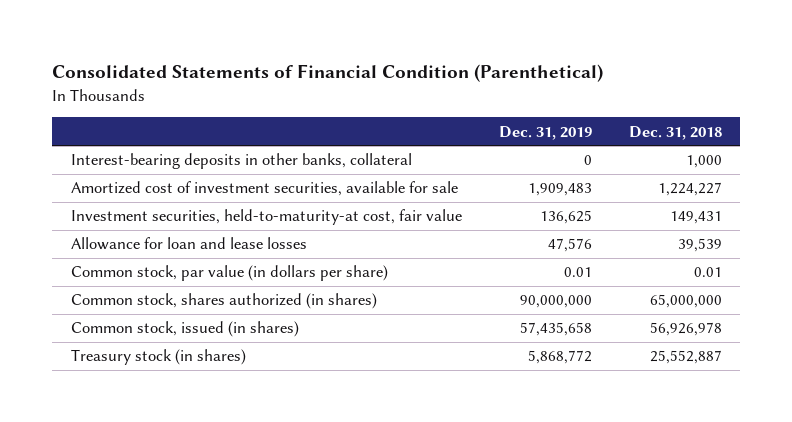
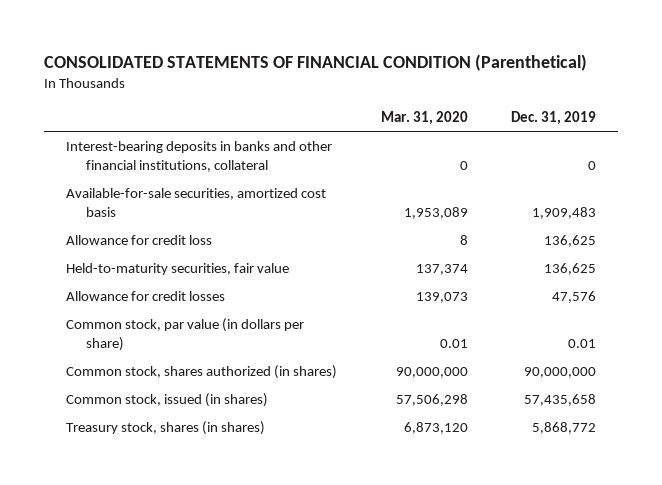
- Consolidated Statements of Financial Condition (Parenthetical)
+ CONSOLIDATED STATEMENTS OF FINANCIAL CONDITION (Parenthetical)
- | Dec. 31, 2019 | Dec. 31, 2018
+ | Mar. 31, 2020 | Dec. 31, 2019
- Interest-bearing deposits in other banks, collateral | 0 | 1,000
- Amortized cost of investment securities, available for sale | 1,909,483 | 1,224,227
- Investment securities, held-to-maturity-at cost, fair value | 136,625 | 149,431
- Allowance for loan and lease losses | 47,576 | 39,539
+ Interest-bearing deposits in banks and other financial institutions, collateral | 0 | 0
+ Available-for-sale securities, amortized cost basis | 1,953,089 | 1,909,483
+ Allowance for credit loss | 8 | 136,625
+ Held-to-maturity securities, fair value | 137,374 | 136,625
+ Allowance for credit losses | 139,073 | 47,576
- Treasury stock (in shares) | 5,868,772 | 25,552,887
+ Treasury stock, shares (in shares) | 6,873,120 | 5,868,772

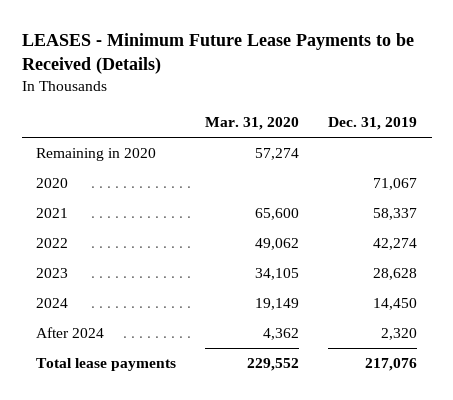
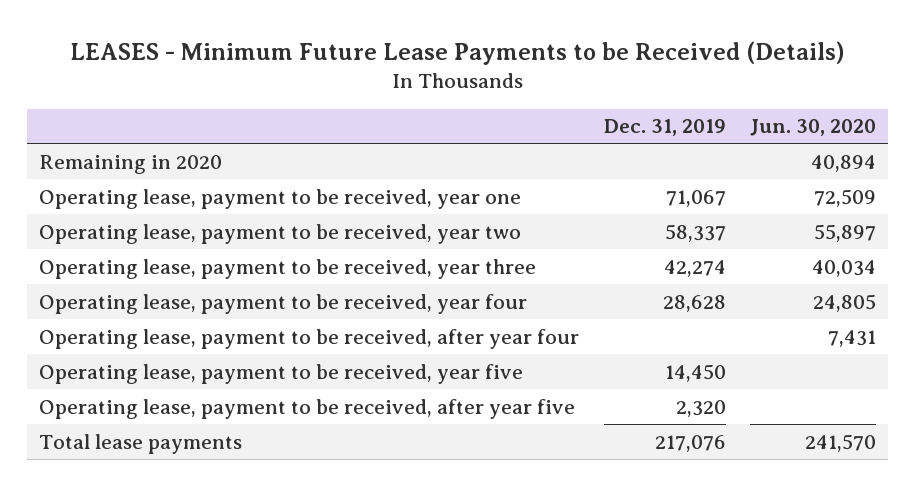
- | Mar. 31, 2020 | Dec. 31, 2019
+ | Dec. 31, 2019 | Jun. 30, 2020
- 2020 | | 71,067
- 2021 | 65,600 | 58,337
- 2022 | 49,062 | 42,274
- 2023 | 34,105 | 28,628
- 2024 | 19,149 | 14,450
- After 2024 | 4,362 | 2,320
+ Operating lease, payment to be received, year one | 71,067 | 72,509
+ Operating lease, payment to be received, year two | 58,337 | 55,897
+ Operating lease, payment to be received, year three | 42,274 | 40,034
+ Operating lease, payment to be received, year four | 28,628 | 24,805
+ Operating lease, payment to be received, after year four | | 7,431
+ Operating lease, payment to be received, year five | 14,450 |
+ Operating lease, payment to be received, after year five | 2,320 |

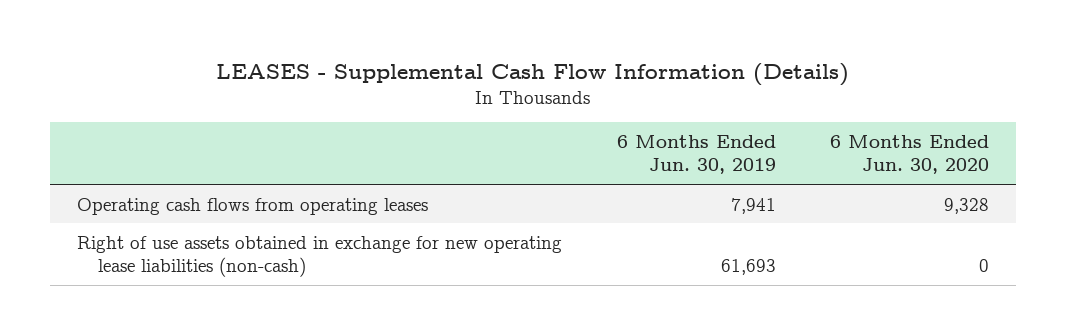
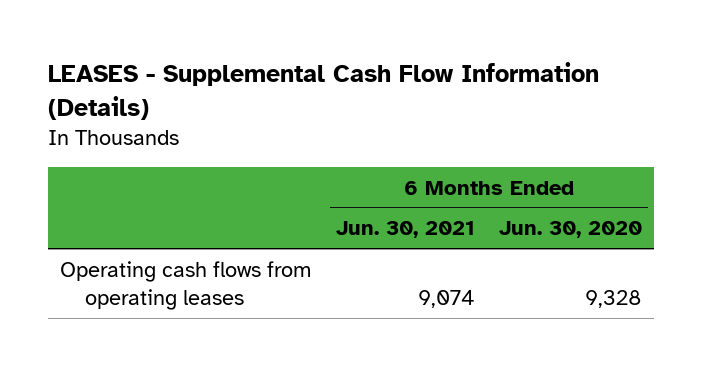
- | 6 Months Ended Jun. 30, 2019 | 6 Months Ended Jun. 30, 2020
+ | 6 Months Ended Jun. 30, 2021 | 6 Months Ended Jun. 30, 2020
- Right of use assets obtained in exchange for new operating lease liabilities (non-cash) | 61,693 | 0

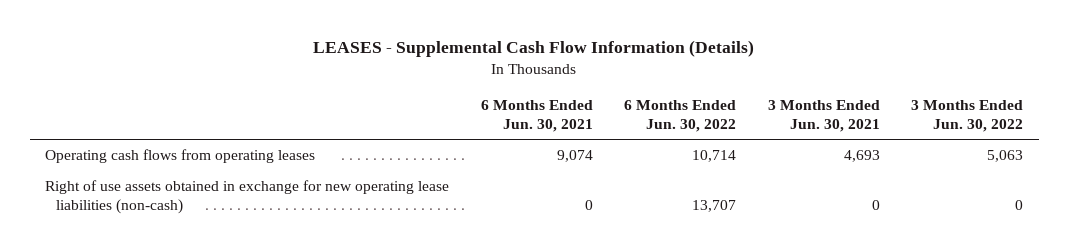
- | 6 Months Ended Jun. 30, 2021 | 6 Months Ended Jun. 30, 2020
+ | 6 Months Ended Jun. 30, 2021 | 6 Months Ended Jun. 30, 2022 | 3 Months Ended Jun. 30, 2021 | 3 Months Ended Jun. 30, 2022
+ Right of use assets obtained in exchange for new operating lease liabilities (non-cash) | 0 | 13,707 | 0 | 0

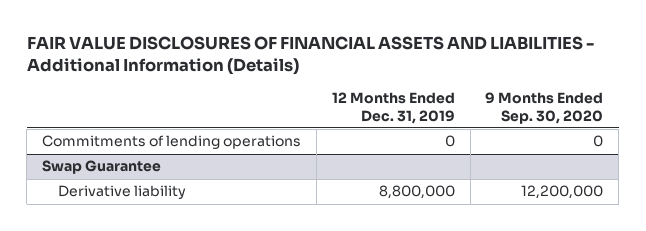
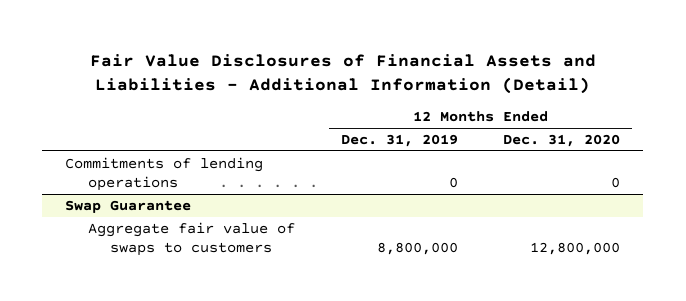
- FAIR VALUE DISCLOSURES OF FINANCIAL ASSETS AND LIABILITIES - Additional Information (Details)
+ Fair Value Disclosures of Financial Assets and Liabilities - Additional Information (Detail)
- | 12 Months Ended Dec. 31, 2019 | 9 Months Ended Sep. 30, 2020
+ | 12 Months Ended Dec. 31, 2019 | 12 Months Ended Dec. 31, 2020
@ Swap Guarantee
- Derivative liability | 8,800,000 | 12,200,000
+ Aggregate fair value of swaps to customers | 8,800,000 | 12,800,000

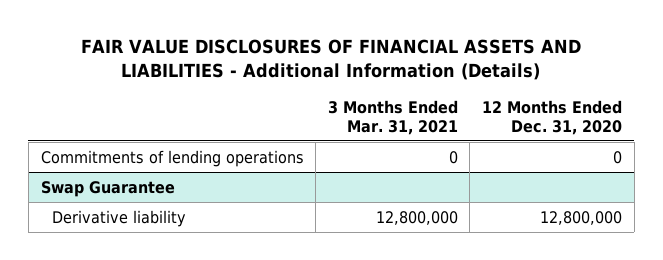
- Fair Value Disclosures of Financial Assets and Liabilities - Additional Information (Detail)
+ FAIR VALUE DISCLOSURES OF FINANCIAL ASSETS AND LIABILITIES - Additional Information (Details)
- | 12 Months Ended Dec. 31, 2019 | 12 Months Ended Dec. 31, 2020
+ | 3 Months Ended Mar. 31, 2021 | 12 Months Ended Dec. 31, 2020
@ Swap Guarantee
- Aggregate fair value of swaps to customers | 8,800,000 | 12,800,000
+ Derivative liability | 12,800,000 | 12,800,000

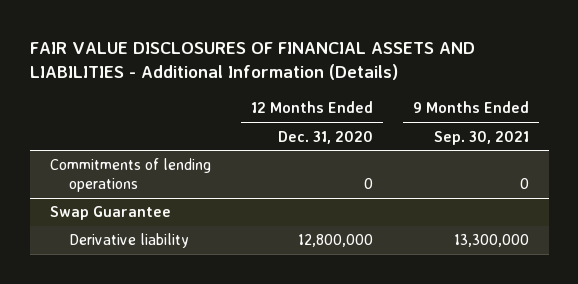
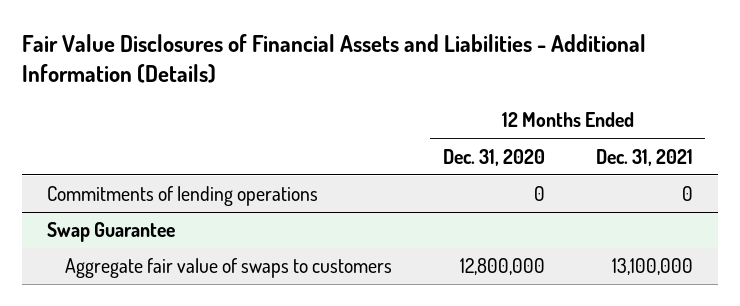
- FAIR VALUE DISCLOSURES OF FINANCIAL ASSETS AND LIABILITIES - Additional Information (Details)
+ Fair Value Disclosures of Financial Assets and Liabilities - Additional Information (Details)
- | 12 Months Ended Dec. 31, 2020 | 9 Months Ended Sep. 30, 2021
+ | 12 Months Ended Dec. 31, 2020 | 12 Months Ended Dec. 31, 2021
@ Swap Guarantee
- Derivative liability | 12,800,000 | 13,300,000
+ Aggregate fair value of swaps to customers | 12,800,000 | 13,100,000

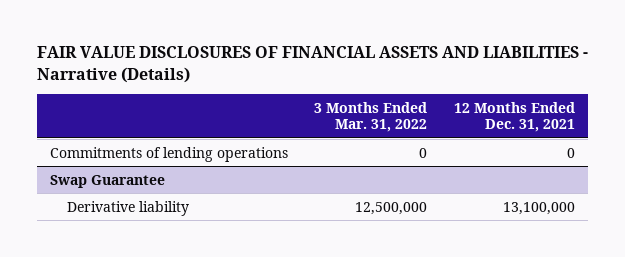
- Fair Value Disclosures of Financial Assets and Liabilities - Additional Information (Details)
+ FAIR VALUE DISCLOSURES OF FINANCIAL ASSETS AND LIABILITIES - Narrative (Details)
- | 12 Months Ended Dec. 31, 2020 | 12 Months Ended Dec. 31, 2021
+ | 3 Months Ended Mar. 31, 2022 | 12 Months Ended Dec. 31, 2021
@ Swap Guarantee
- Aggregate fair value of swaps to customers | 12,800,000 | 13,100,000
+ Derivative liability | 12,500,000 | 13,100,000

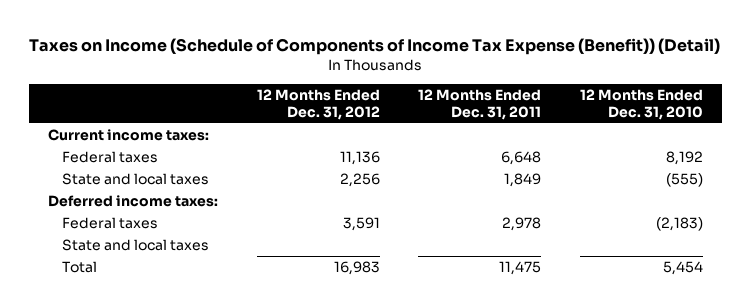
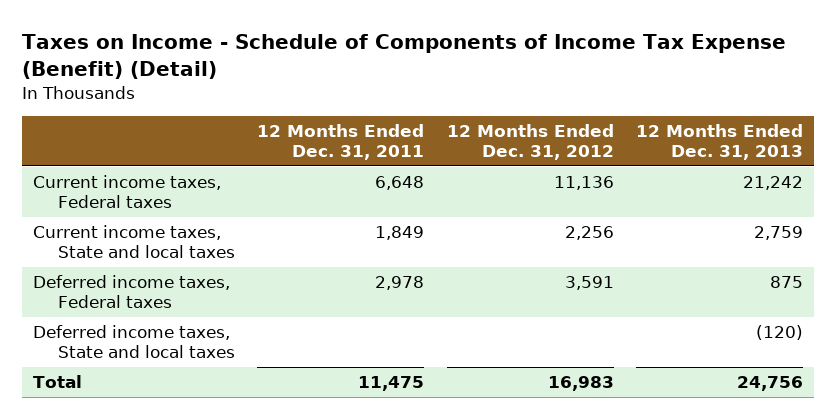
- Taxes on Income (Schedule of Components of Income Tax Expense (Benefit)) (Detail)
+ Taxes on Income - Schedule of Components of Income Tax Expense (Benefit) (Detail)
- | 12 Months Ended Dec. 31, 2012 | 12 Months Ended Dec. 31, 2011 | 12 Months Ended Dec. 31, 2010
+ | 12 Months Ended Dec. 31, 2011 | 12 Months Ended Dec. 31, 2012 | 12 Months Ended Dec. 31, 2013
- Current income taxes:
- Federal taxes | 11,136 | 6,648 | 8,192
- State and local taxes | 2,256 | 1,849 | (555)
- Deferred income taxes:
- Federal taxes | 3,591 | 2,978 | (2,183)
- State and local taxes
+ Current income taxes, Federal taxes | 6,648 | 11,136 | 21,242
+ Current income taxes, State and local taxes | 1,849 | 2,256 | 2,759
+ Deferred income taxes, Federal taxes | 2,978 | 3,591 | 875
+ Deferred income taxes, State and local taxes | | | (120)

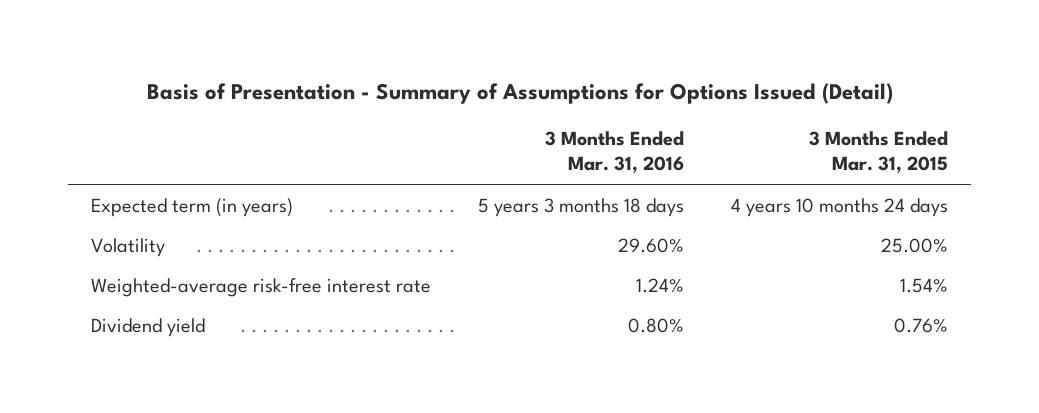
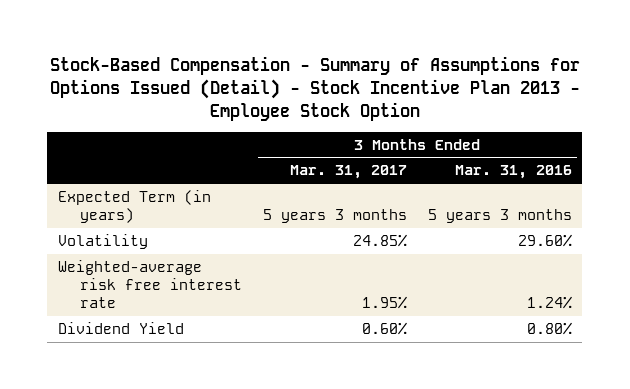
- Basis of Presentation - Summary of Assumptions for Options Issued (Detail)
+ Stock-Based Compensation - Summary of Assumptions for Options Issued (Detail) - Stock Incentive Plan 2013 - Employee Stock Option
- | 3 Months Ended Mar. 31, 2016 | 3 Months Ended Mar. 31, 2015
+ | 3 Months Ended Mar. 31, 2017 | 3 Months Ended Mar. 31, 2016
- Expected term (in years) | 5 years 3 months 18 days | 4 years 10 months 24 days
+ Expected Term (in years) | 5 years 3 months | 5 years 3 months
- Weighted-average risk-free interest rate | 1.24% | 1.54%
- Dividend yield | 0.80% | 0.76%
+ Weighted-average risk free interest rate | 1.95% | 1.24%
+ Dividend Yield | 0.60% | 0.80%

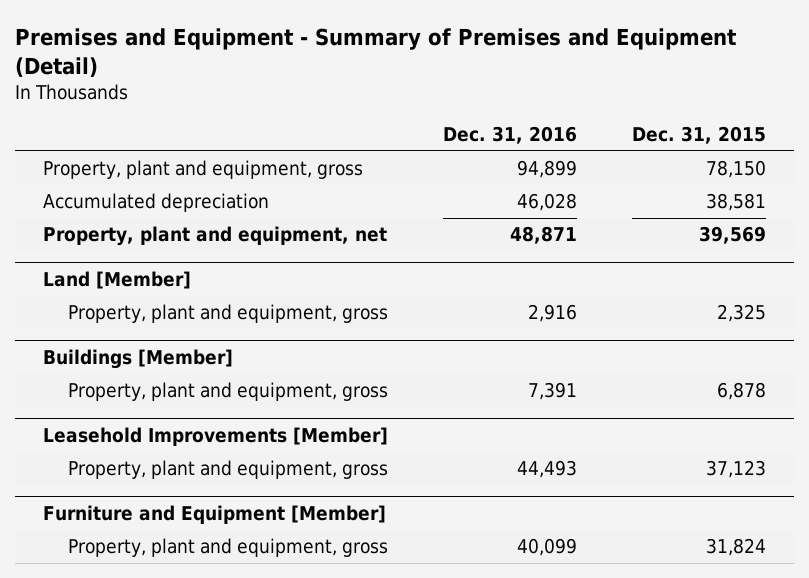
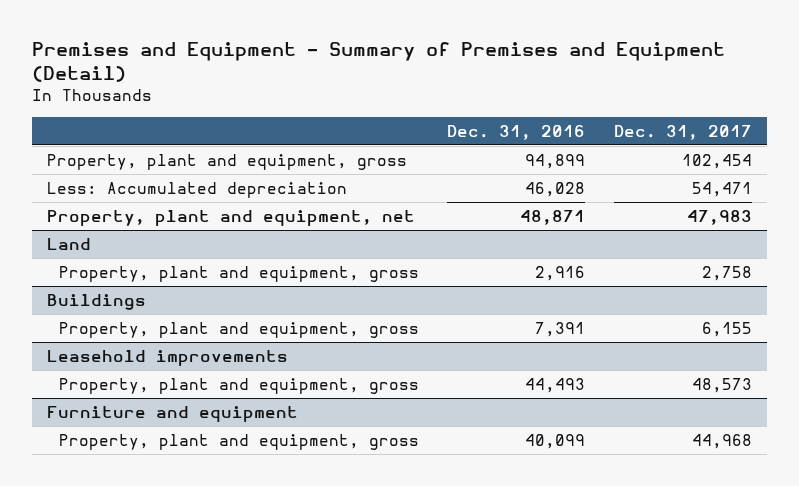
- | Dec. 31, 2016 | Dec. 31, 2015
+ | Dec. 31, 2016 | Dec. 31, 2017
- Accumulated depreciation | 46,028 | 38,581
+ Less: Accumulated depreciation | 46,028 | 54,471
- Land [Member]
+ Land
- Buildings [Member]
+ Buildings
- Leasehold Improvements [Member]
+ Leasehold improvements
- Furniture and Equipment [Member]
+ Furniture and equipment

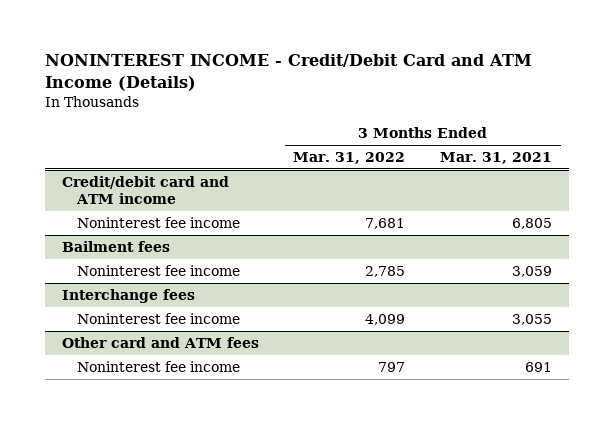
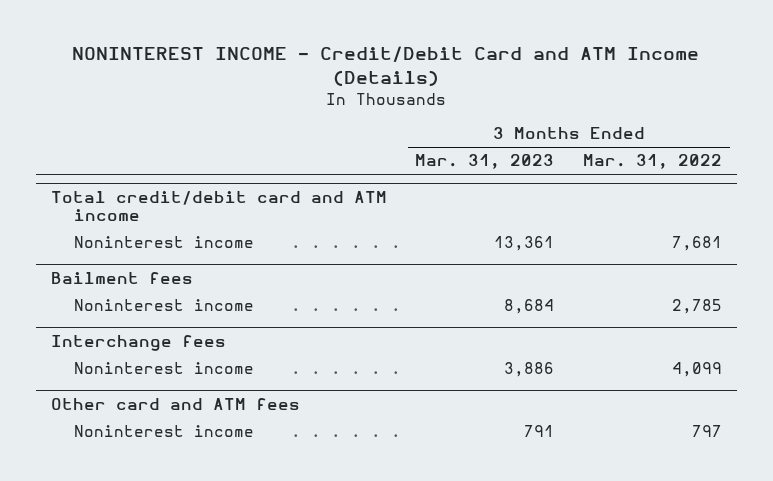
- | 3 Months Ended Mar. 31, 2022 | 3 Months Ended Mar. 31, 2021
+ | 3 Months Ended Mar. 31, 2023 | 3 Months Ended Mar. 31, 2022
- Credit/debit card and ATM income
- Noninterest fee income | 7,681 | 6,805
+ Total credit/debit card and ATM income
+ Noninterest income | 13,361 | 7,681
@ Bailment fees
- Noninterest fee income | 2,785 | 3,059
+ Noninterest income | 8,684 | 2,785
@ Interchange fees
- Noninterest fee income | 4,099 | 3,055
+ Noninterest income | 3,886 | 4,099
@ Other card and ATM fees
- Noninterest fee income | 797 | 691
+ Noninterest income | 791 | 797

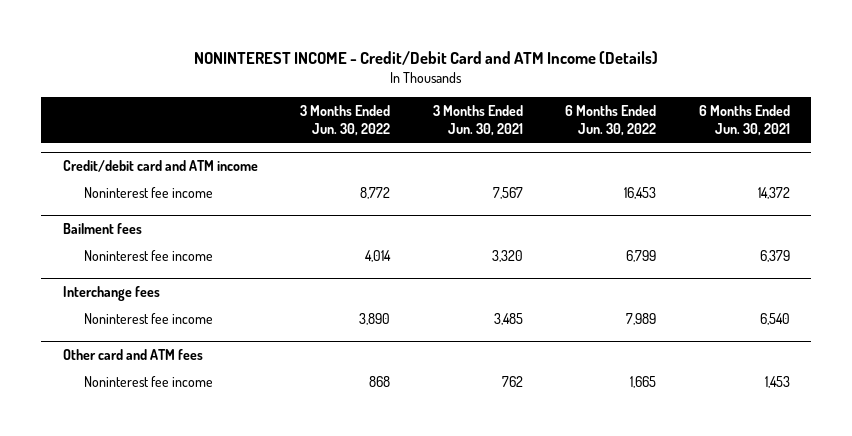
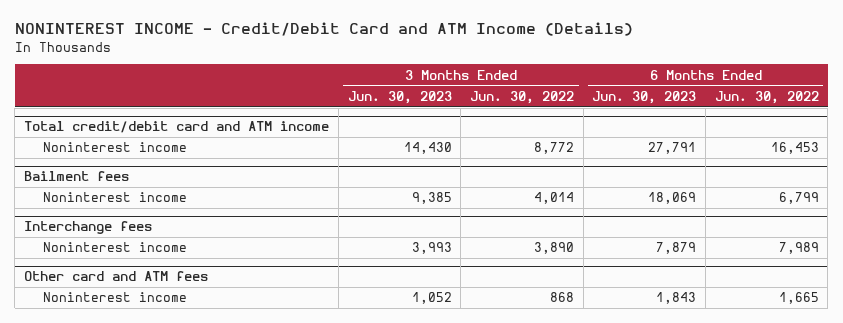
- | 3 Months Ended Jun. 30, 2022 | 3 Months Ended Jun. 30, 2021 | 6 Months Ended Jun. 30, 2022 | 6 Months Ended Jun. 30, 2021
+ | 3 Months Ended Jun. 30, 2023 | 3 Months Ended Jun. 30, 2022 | 6 Months Ended Jun. 30, 2023 | 6 Months Ended Jun. 30, 2022
- Credit/debit card and ATM income
- Noninterest fee income | 8,772 | 7,567 | 16,453 | 14,372
+ Total credit/debit card and ATM income
+ Noninterest income | 14,430 | 8,772 | 27,791 | 16,453
@ Bailment fees
- Noninterest fee income | 4,014 | 3,320 | 6,799 | 6,379
+ Noninterest income | 9,385 | 4,014 | 18,069 | 6,799
@ Interchange fees
- Noninterest fee income | 3,890 | 3,485 | 7,989 | 6,540
+ Noninterest income | 3,993 | 3,890 | 7,879 | 7,989
@ Other card and ATM fees
- Noninterest fee income | 868 | 762 | 1,665 | 1,453
+ Noninterest income | 1,052 | 868 | 1,843 | 1,665

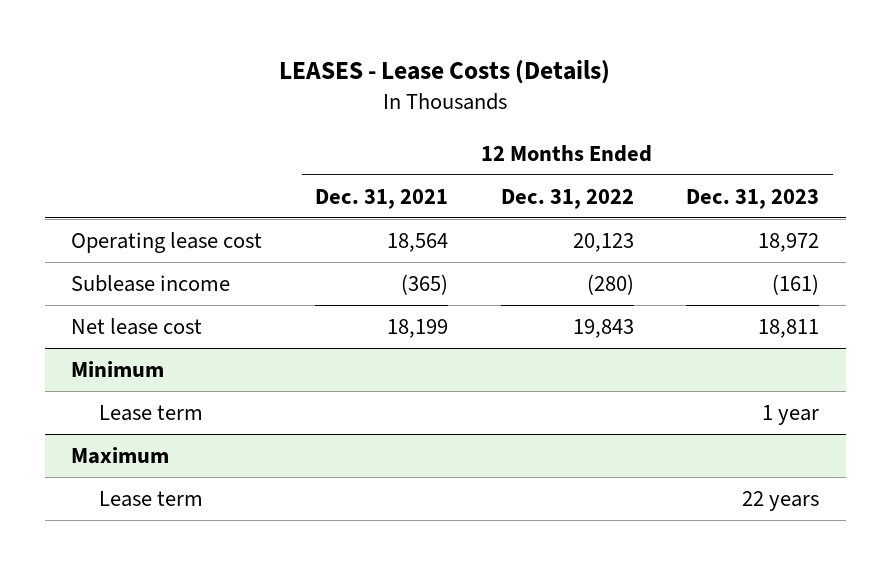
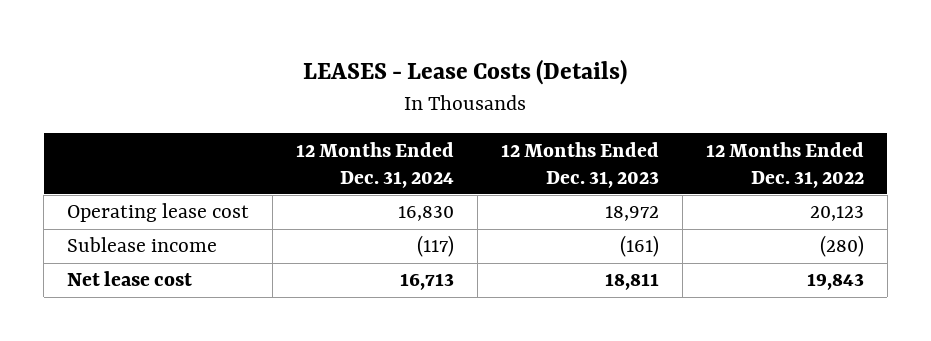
- | 12 Months Ended Dec. 31, 2021 | 12 Months Ended Dec. 31, 2022 | 12 Months Ended Dec. 31, 2023
+ | 12 Months Ended Dec. 31, 2024 | 12 Months Ended Dec. 31, 2023 | 12 Months Ended Dec. 31, 2022
- Minimum
- Lease term | | | 1 year
- Maximum
- Lease term | | | 22 years

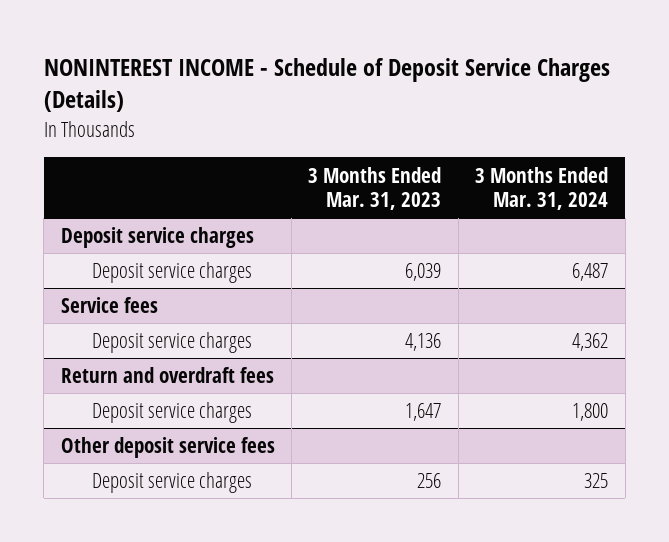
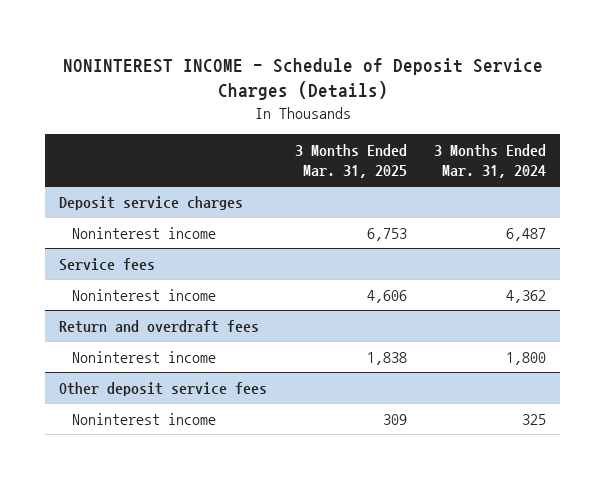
- | 3 Months Ended Mar. 31, 2023 | 3 Months Ended Mar. 31, 2024
+ | 3 Months Ended Mar. 31, 2025 | 3 Months Ended Mar. 31, 2024
@ Deposit service charges
- Deposit service charges | 6,039 | 6,487
+ Noninterest income | 6,753 | 6,487
@ Service fees
- Deposit service charges | 4,136 | 4,362
+ Noninterest income | 4,606 | 4,362
@ Return and overdraft fees
- Deposit service charges | 1,647 | 1,800
+ Noninterest income | 1,838 | 1,800
@ Other deposit service fees
- Deposit service charges | 256 | 325
+ Noninterest income | 309 | 325

